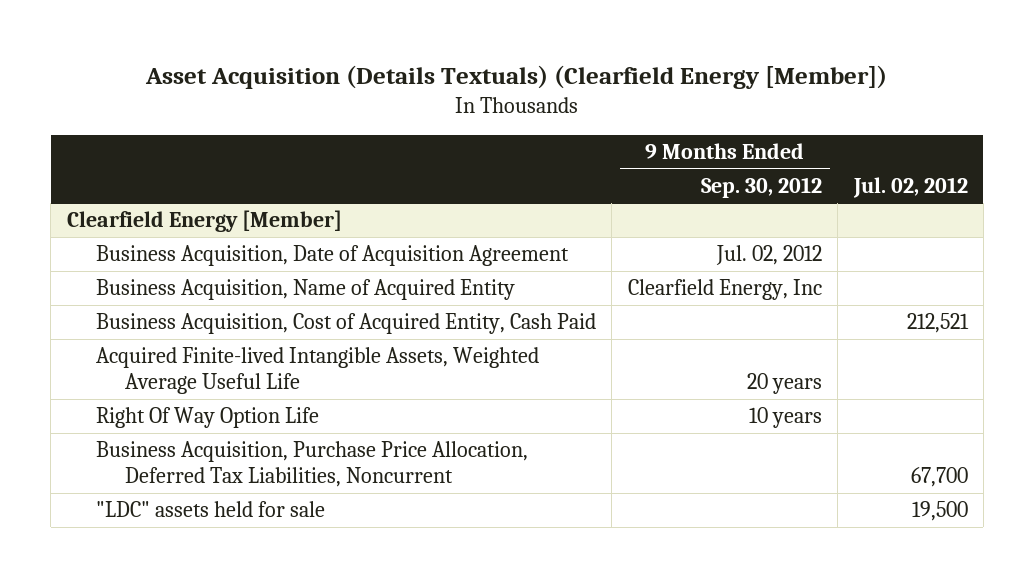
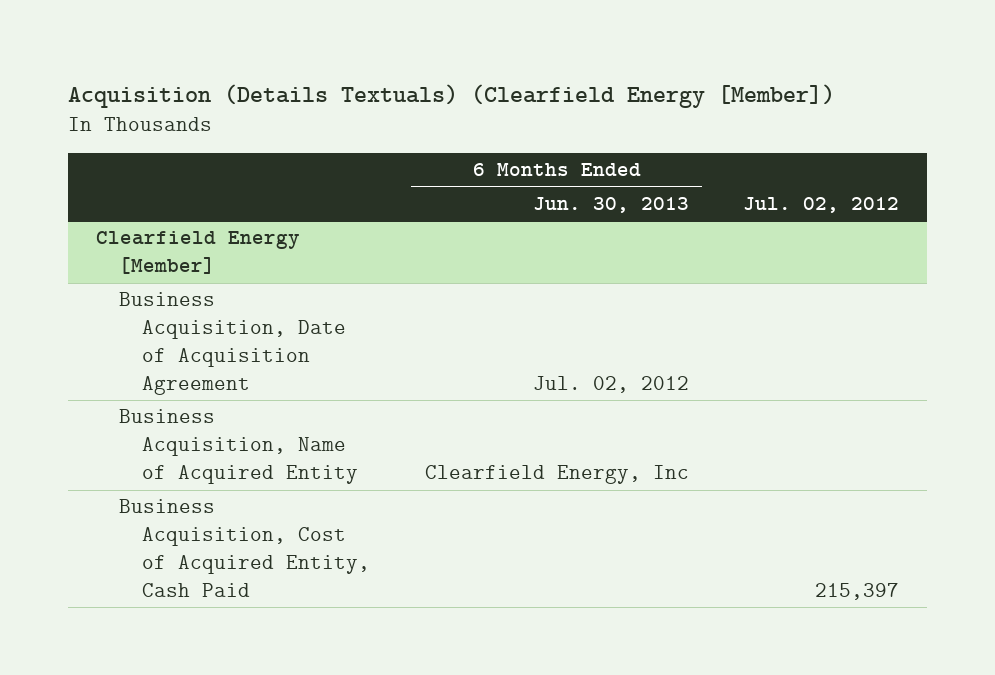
- Asset Acquisition (Details Textuals) (Clearfield Energy [Member])
+ Acquisition (Details Textuals) (Clearfield Energy [Member])
- | 9 Months Ended Sep. 30, 2012 | Jul. 02, 2012
+ | 6 Months Ended Jun. 30, 2013 | Jul. 02, 2012
@ Clearfield Energy [Member]
- Business Acquisition, Cost of Acquired Entity, Cash Paid | | 212,521
- Acquired Finite-lived Intangible Assets, Weighted Average Useful Life | 20 years |
- Right Of Way Option Life | 10 years |
- Business Acquisition, Purchase Price Allocation, Deferred Tax Liabilities, Noncurrent | | 67,700
- "LDC" assets held for sale | | 19,500
+ Business Acquisition, Cost of Acquired Entity, Cash Paid | | 215,397

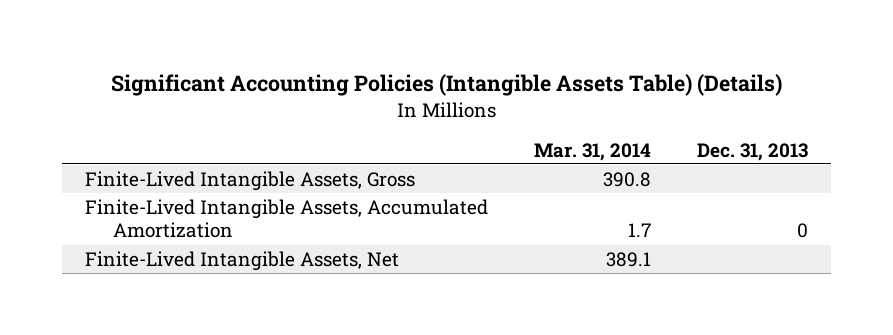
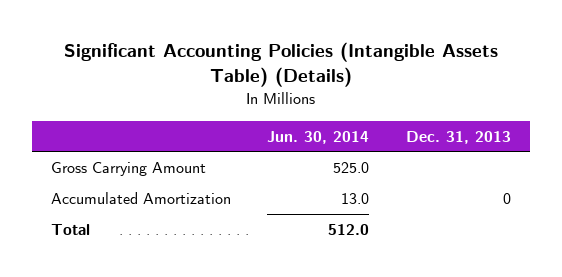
- | Mar. 31, 2014 | Dec. 31, 2013
+ | Jun. 30, 2014 | Dec. 31, 2013
- Finite-Lived Intangible Assets, Gross | 390.8 |
- Finite-Lived Intangible Assets, Accumulated Amortization | 1.7 | 0
- Finite-Lived Intangible Assets, Net | 389.1 |
+ Gross Carrying Amount | 525.0 |
+ Accumulated Amortization | 13.0 | 0
+ Total | 512.0 |

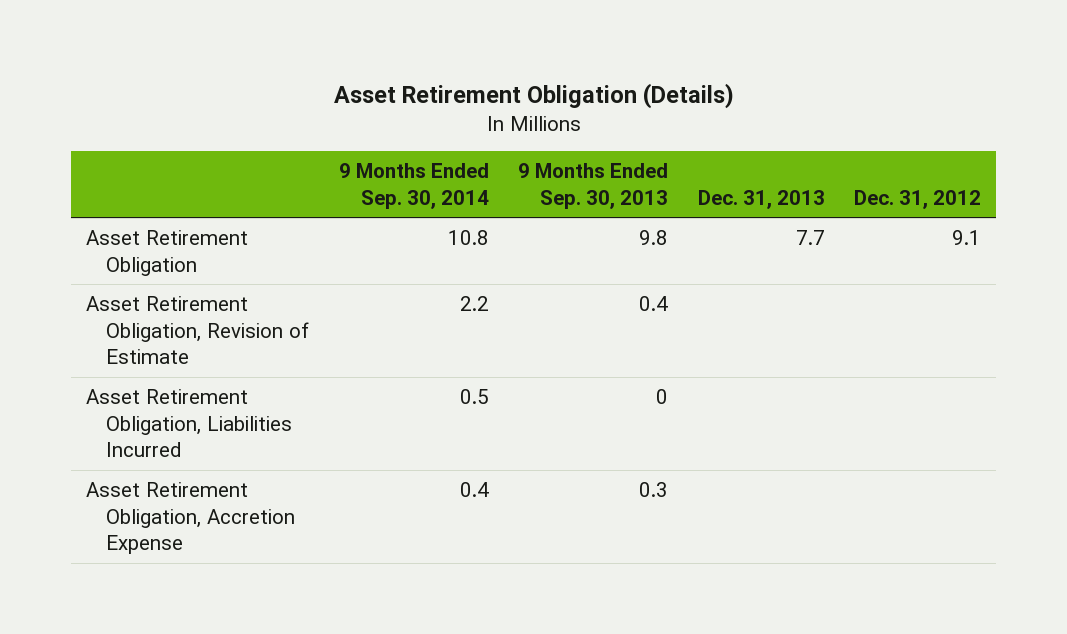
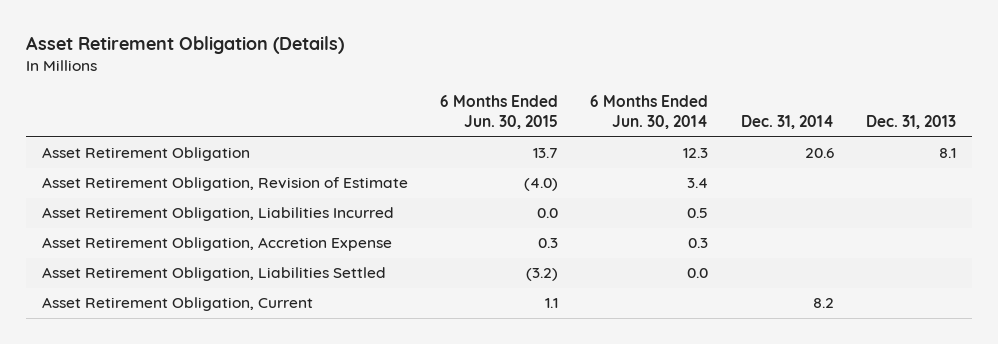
- | 9 Months Ended Sep. 30, 2014 | 9 Months Ended Sep. 30, 2013 | Dec. 31, 2013 | Dec. 31, 2012
+ | 6 Months Ended Jun. 30, 2015 | 6 Months Ended Jun. 30, 2014 | Dec. 31, 2014 | Dec. 31, 2013
- Asset Retirement Obligation | 10.8 | 9.8 | 7.7 | 9.1
+ Asset Retirement Obligation | 13.7 | 12.3 | 20.6 | 8.1
+ Asset Retirement Obligation, Liabilities Settled | (3.2) | 0.0 | |
+ Asset Retirement Obligation, Current | 1.1 | | 8.2 |

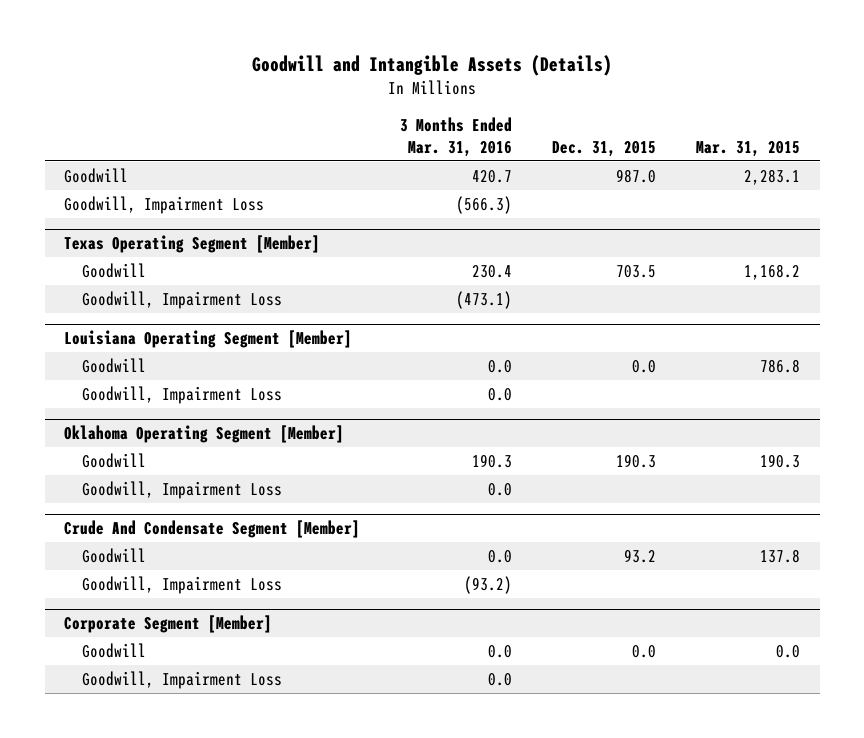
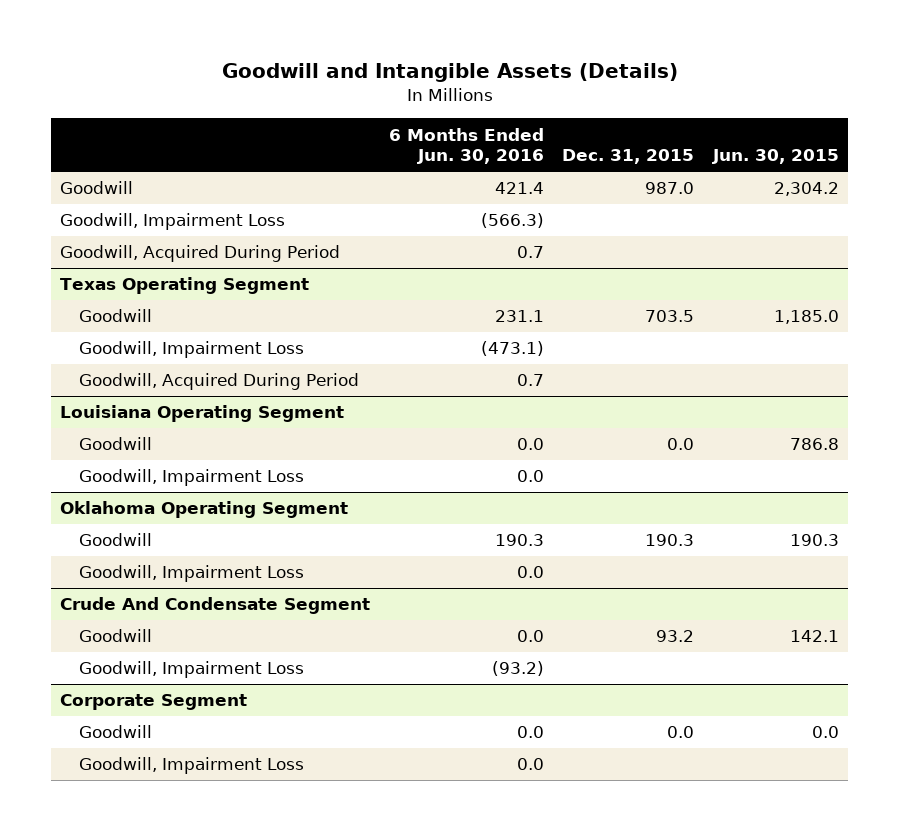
- | 3 Months Ended Mar. 31, 2016 | Dec. 31, 2015 | Mar. 31, 2015
+ | 6 Months Ended Jun. 30, 2016 | Dec. 31, 2015 | Jun. 30, 2015
- Texas Operating Segment [Member]
+ Goodwill, Acquired During Period | 0.7 | |
+ Texas Operating Segment
- Louisiana Operating Segment [Member]
+ Goodwill, Acquired During Period | 0.7 | |
+ Louisiana Operating Segment
- Oklahoma Operating Segment [Member]
+ Oklahoma Operating Segment
- Crude And Condensate Segment [Member]
+ Crude And Condensate Segment
- Corporate Segment [Member]
+ Corporate Segment

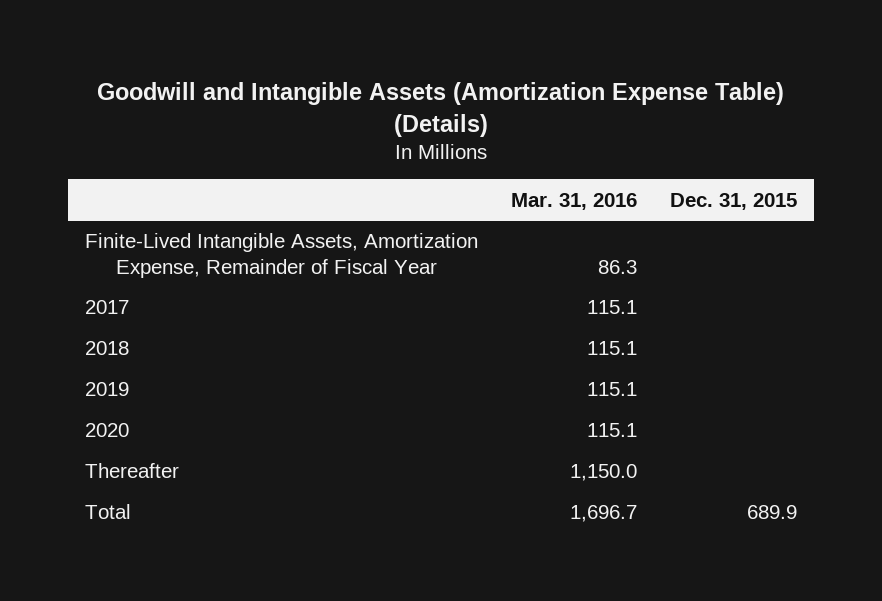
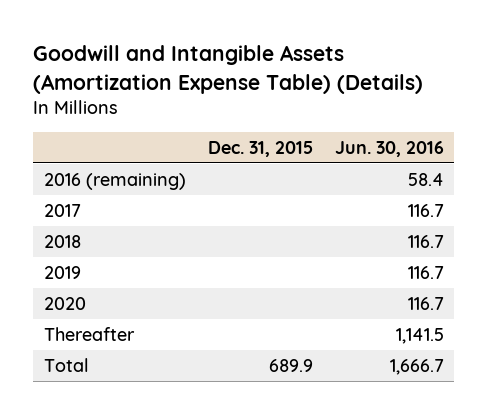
- | Mar. 31, 2016 | Dec. 31, 2015
+ | Dec. 31, 2015 | Jun. 30, 2016
- Finite-Lived Intangible Assets, Amortization Expense, Remainder of Fiscal Year | 86.3 |
+ 2016 (remaining) | | 58.4

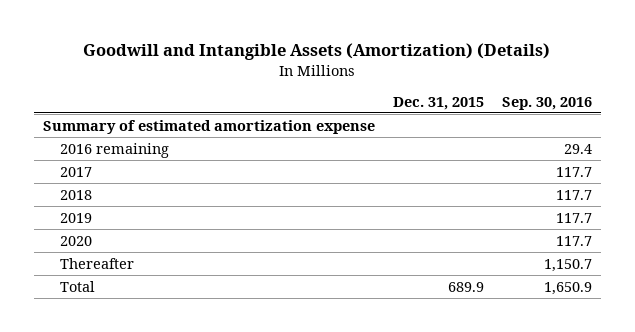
- Goodwill and Intangible Assets (Amortization Expense Table) (Details)
+ Goodwill and Intangible Assets (Amortization) (Details)
- | Dec. 31, 2015 | Jun. 30, 2016
+ | Dec. 31, 2015 | Sep. 30, 2016
- 2016 (remaining) | | 58.4
+ Summary of estimated amortization expense
+ 2016 remaining | | 29.4

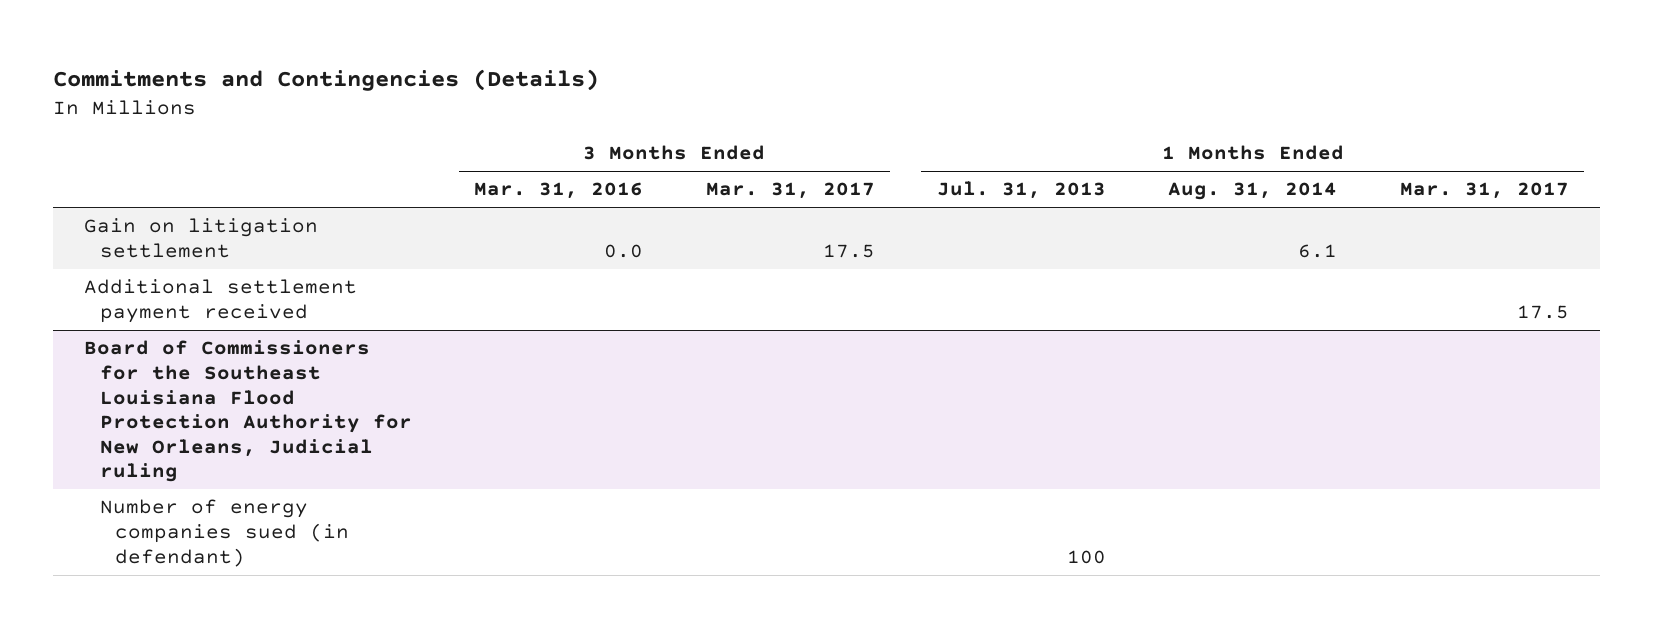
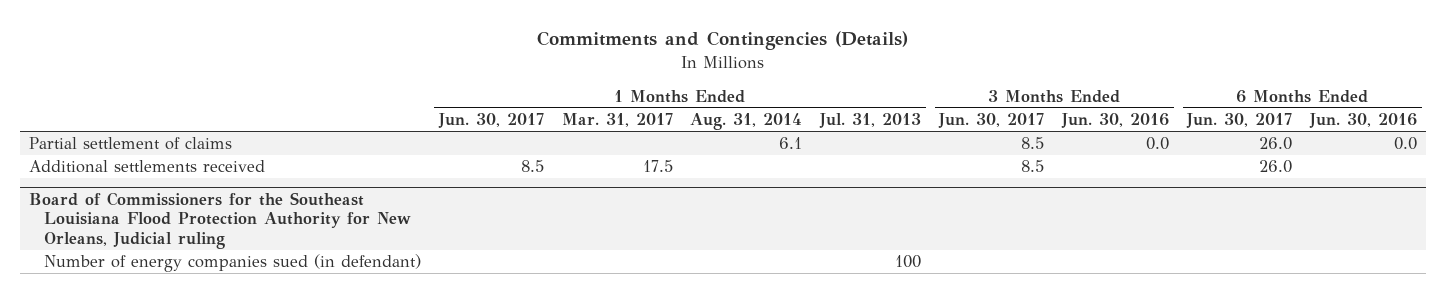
- | 3 Months Ended Mar. 31, 2016 | 3 Months Ended Mar. 31, 2017 | 1 Months Ended Jul. 31, 2013 | 1 Months Ended Aug. 31, 2014 | 1 Months Ended Mar. 31, 2017
+ | 1 Months Ended Jun. 30, 2017 | 1 Months Ended Mar. 31, 2017 | 1 Months Ended Aug. 31, 2014 | 1 Months Ended Jul. 31, 2013 | 3 Months Ended Jun. 30, 2017 | 3 Months Ended Jun. 30, 2016 | 6 Months Ended Jun. 30, 2017 | 6 Months Ended Jun. 30, 2016
- Gain on litigation settlement | 0.0 | 17.5 | | 6.1 |
- Additional settlement payment received | | | | | 17.5
+ Partial settlement of claims | | | 6.1 | | 8.5 | 0.0 | 26.0 | 0.0
+ Additional settlements received | 8.5 | 17.5 | | | 8.5 | | 26.0 |

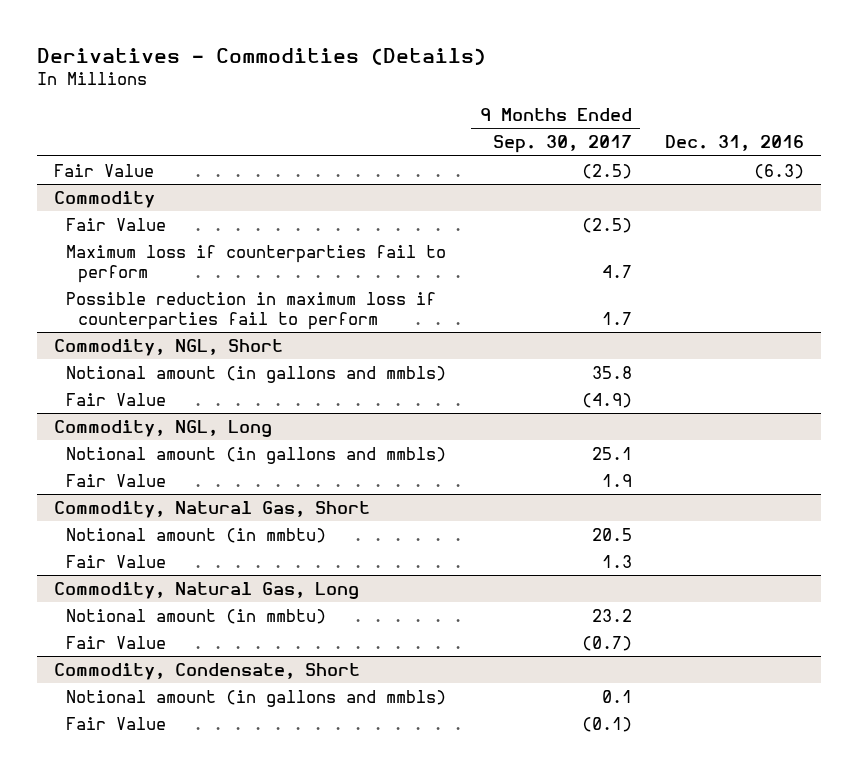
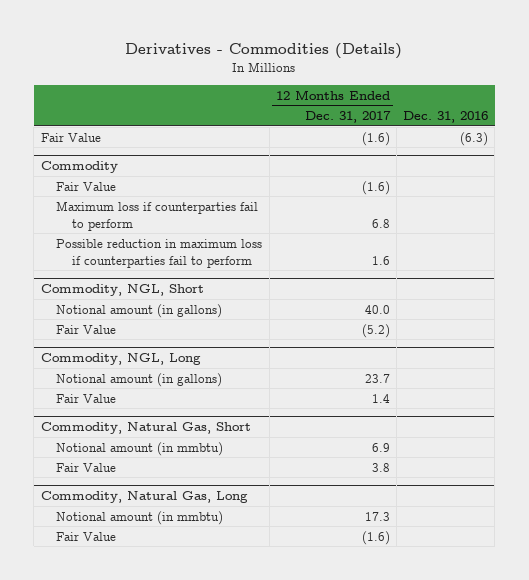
- | 9 Months Ended Sep. 30, 2017 | Dec. 31, 2016
+ | 12 Months Ended Dec. 31, 2017 | Dec. 31, 2016
@ Commodity, NGL, Short
- Notional amount (in gallons and mmbls) | 35.8 |
+ Notional amount (in gallons) | 40.0 |
@ Commodity, NGL, Long
- Notional amount (in gallons and mmbls) | 25.1 |
+ Notional amount (in gallons) | 23.7 |
- Commodity, Condensate, Short
- Notional amount (in gallons and mmbls) | 0.1 |
- Fair Value | (0.1) |

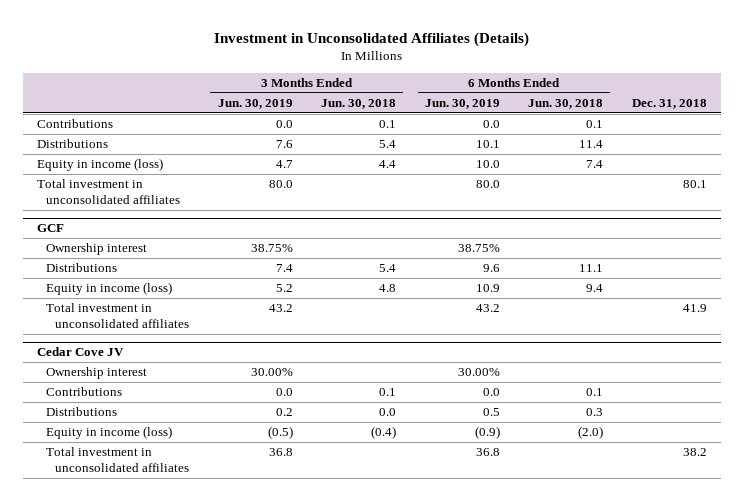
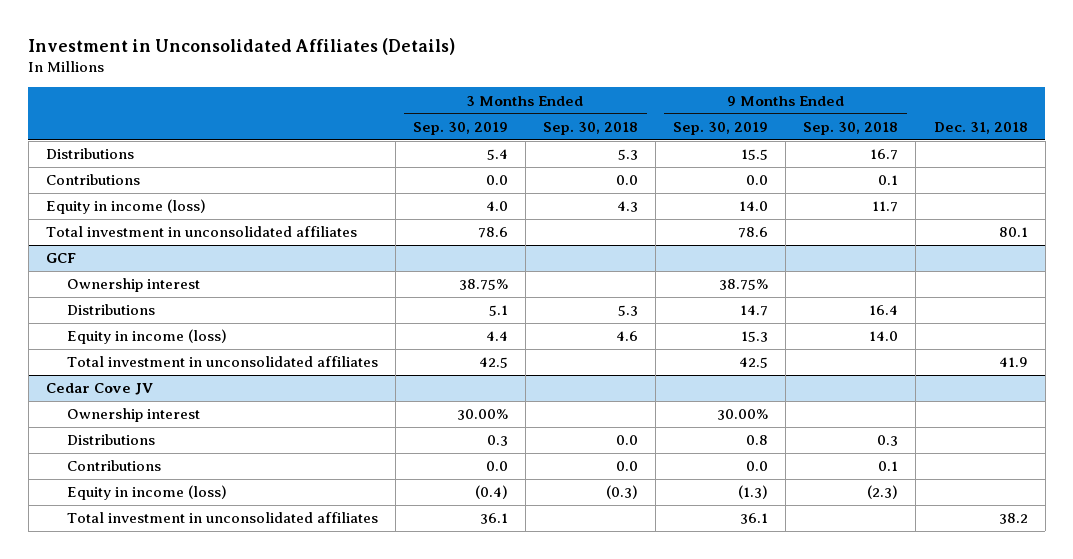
- | 3 Months Ended Jun. 30, 2019 | 3 Months Ended Jun. 30, 2018 | 6 Months Ended Jun. 30, 2019 | 6 Months Ended Jun. 30, 2018 | Dec. 31, 2018
+ | 3 Months Ended Sep. 30, 2019 | 3 Months Ended Sep. 30, 2018 | 9 Months Ended Sep. 30, 2019 | 9 Months Ended Sep. 30, 2018 | Dec. 31, 2018
moved down: Contributions | 0.0 | 0.0 | 0.0 | 0.1 |
@ Cedar Cove JV
moved down: Contributions | 0.0 | 0.0 | 0.0 | 0.1 |

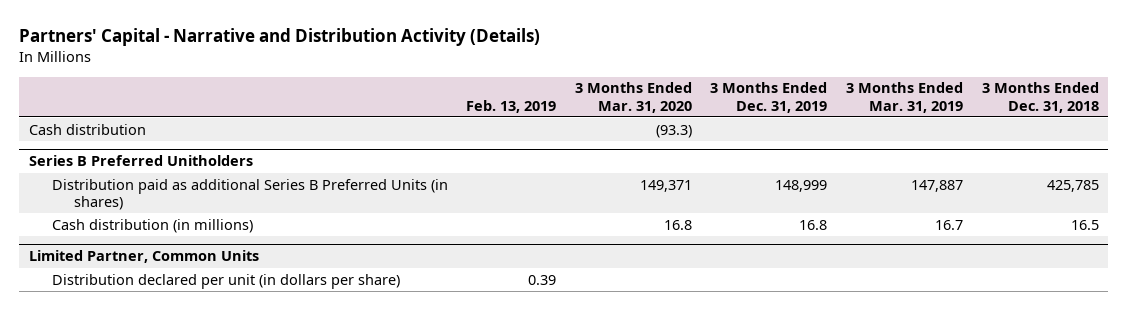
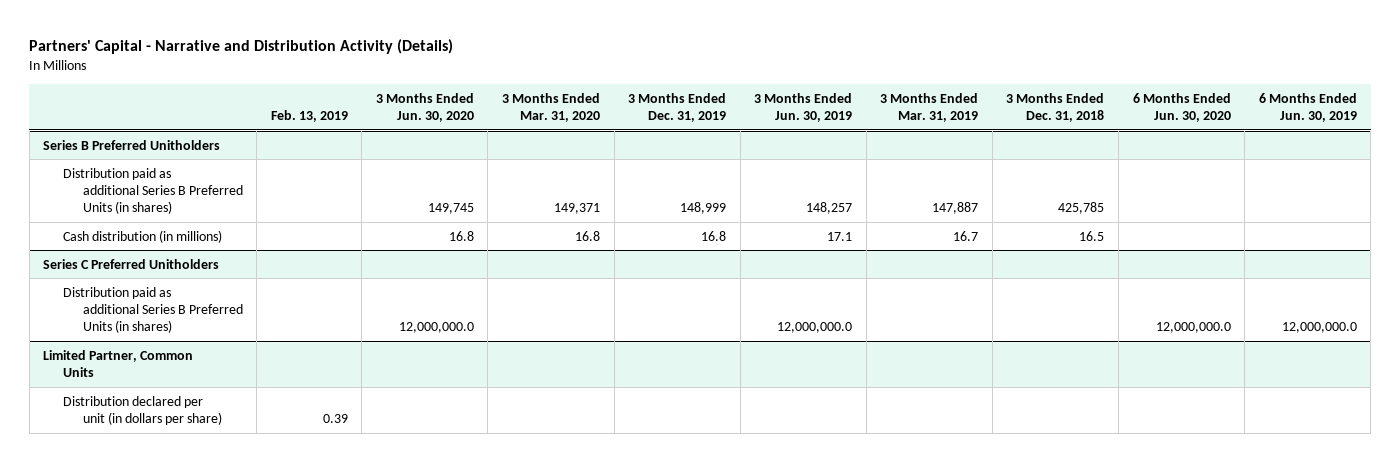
- | Feb. 13, 2019 | 3 Months Ended Mar. 31, 2020 | 3 Months Ended Dec. 31, 2019 | 3 Months Ended Mar. 31, 2019 | 3 Months Ended Dec. 31, 2018
+ | Feb. 13, 2019 | 3 Months Ended Jun. 30, 2020 | 3 Months Ended Mar. 31, 2020 | 3 Months Ended Dec. 31, 2019 | 3 Months Ended Jun. 30, 2019 | 3 Months Ended Mar. 31, 2019 | 3 Months Ended Dec. 31, 2018 | 6 Months Ended Jun. 30, 2020 | 6 Months Ended Jun. 30, 2019
- Cash distribution | | (93.3) | | |
+ Series C Preferred Unitholders
+ Distribution paid as additional Series B Preferred Units (in shares) | | 12,000,000.0 | | | 12,000,000.0 | | | 12,000,000.0 | 12,000,000.0

